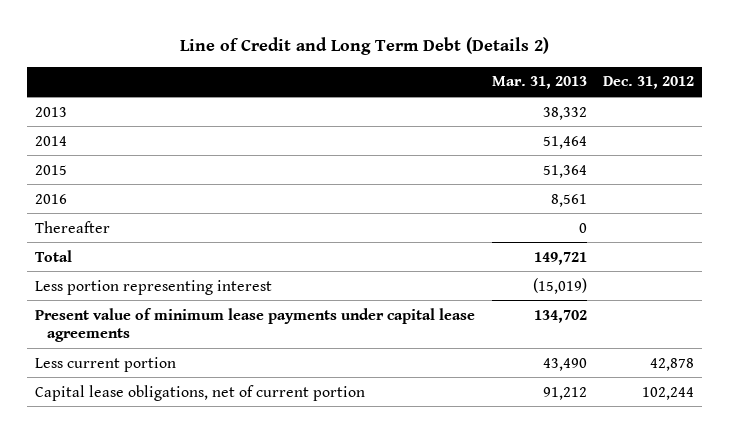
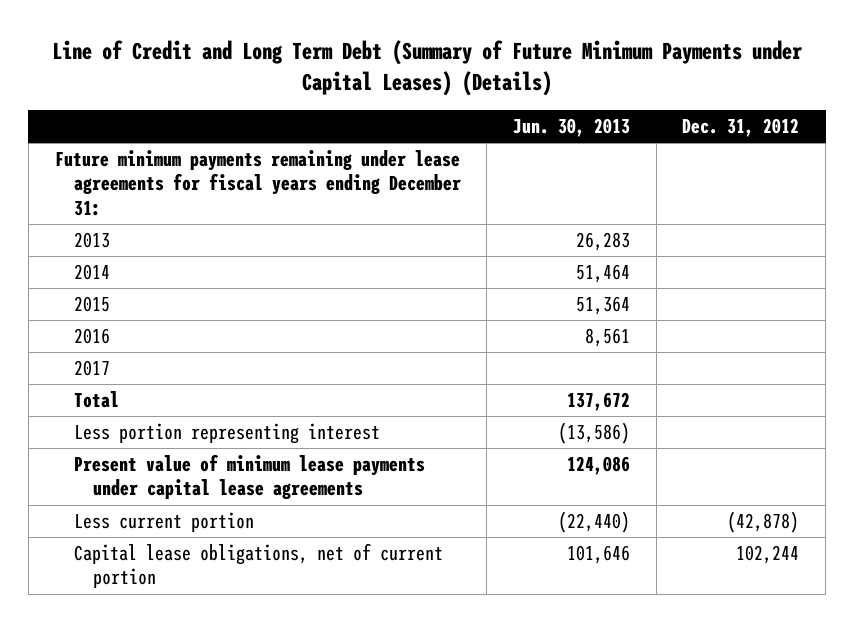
- Line of Credit and Long Term Debt (Details 2)
+ Line of Credit and Long Term Debt (Summary of Future Minimum Payments under Capital Leases) (Details)
- | Mar. 31, 2013 | Dec. 31, 2012
+ | Jun. 30, 2013 | Dec. 31, 2012
+ Future minimum payments remaining under lease agreements for fiscal years ending December 31:
- Thereafter | 0 |
+ 2017
- Less current portion | 43,490 | 42,878
+ Less current portion | (22,440) | (42,878)

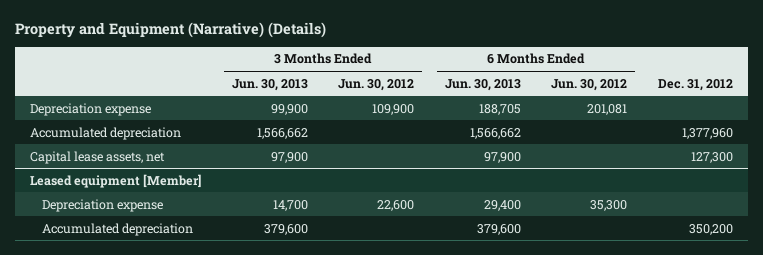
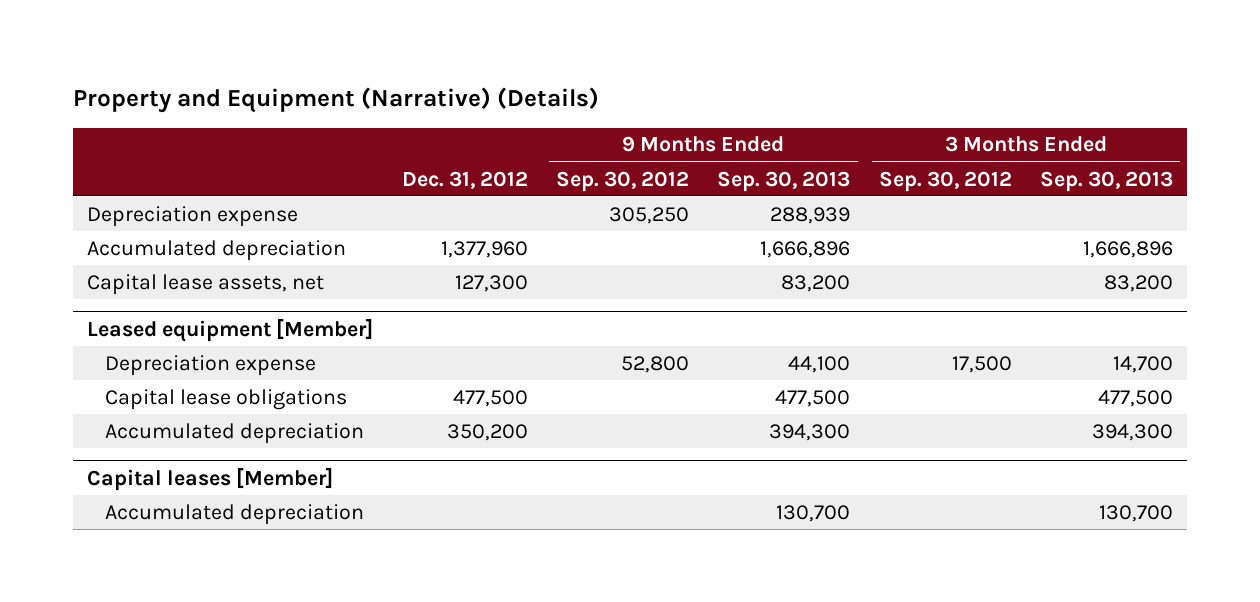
- | 3 Months Ended Jun. 30, 2013 | 3 Months Ended Jun. 30, 2012 | 6 Months Ended Jun. 30, 2013 | 6 Months Ended Jun. 30, 2012 | Dec. 31, 2012
+ | Dec. 31, 2012 | 9 Months Ended Sep. 30, 2012 | 9 Months Ended Sep. 30, 2013 | 3 Months Ended Sep. 30, 2012 | 3 Months Ended Sep. 30, 2013
@ Leased equipment [Member]
+ Capital lease obligations | 477,500 | | 477,500 | | 477,500
+ Capital leases [Member]
+ Accumulated depreciation | | | 130,700 | | 130,700

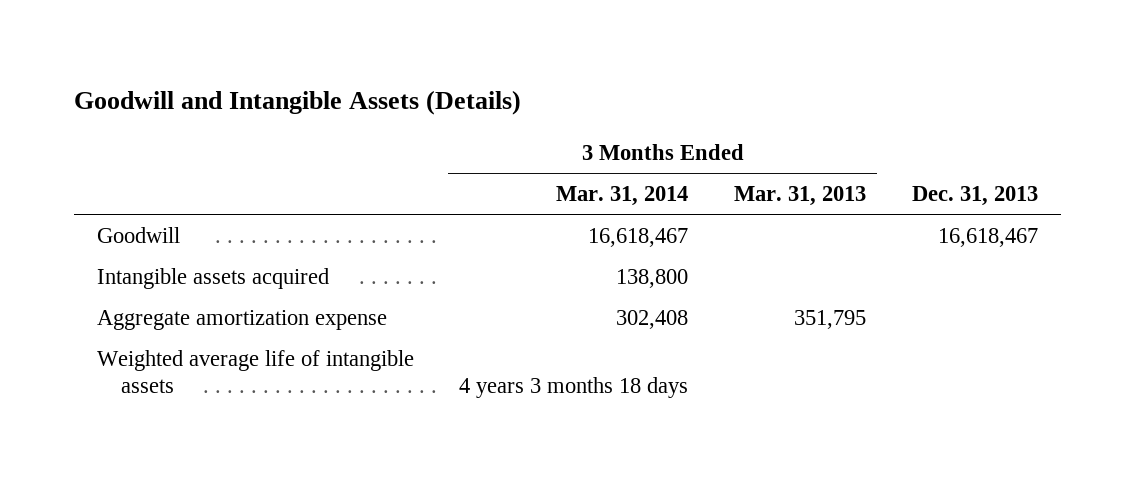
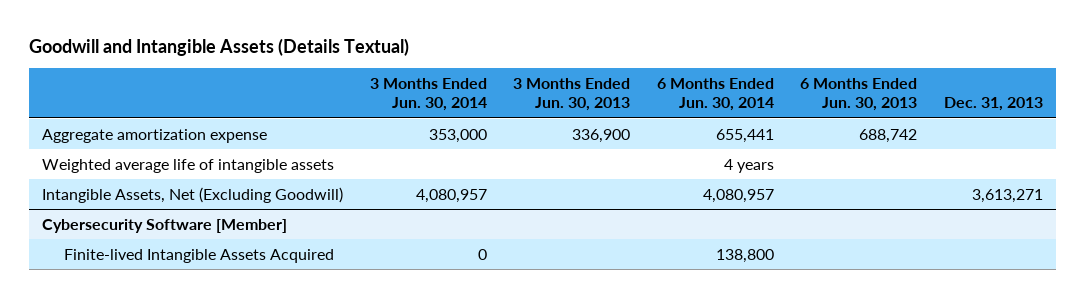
- Goodwill and Intangible Assets (Details)
+ Goodwill and Intangible Assets (Details Textual)
- | 3 Months Ended Mar. 31, 2014 | 3 Months Ended Mar. 31, 2013 | Dec. 31, 2013
+ | 3 Months Ended Jun. 30, 2014 | 3 Months Ended Jun. 30, 2013 | 6 Months Ended Jun. 30, 2014 | 6 Months Ended Jun. 30, 2013 | Dec. 31, 2013
- Goodwill | 16,618,467 | | 16,618,467
- Intangible assets acquired | 138,800 | |
+ Intangible Assets, Net (Excluding Goodwill) | 4,080,957 | | 4,080,957 | | 3,613,271
+ Cybersecurity Software [Member]
+ Finite-lived Intangible Assets Acquired | 0 | | 138,800 | |

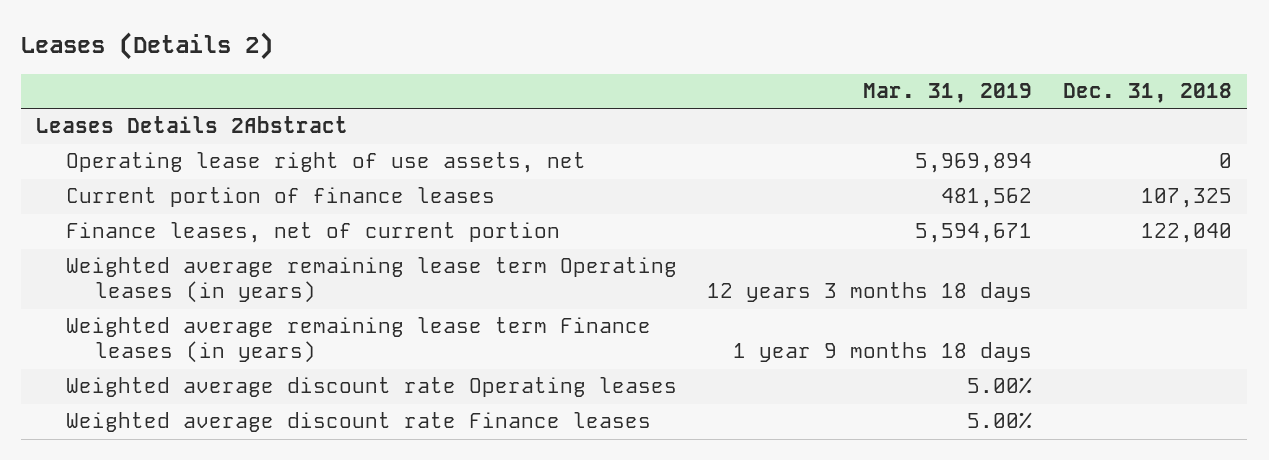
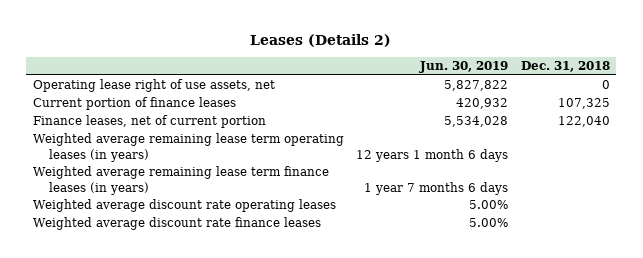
- | Mar. 31, 2019 | Dec. 31, 2018
+ | Jun. 30, 2019 | Dec. 31, 2018
- Leases Details 2Abstract
- Weighted average remaining lease term Operating leases (in years) | 12 years 3 months 18 days |
- Weighted average remaining lease term Finance leases (in years) | 1 year 9 months 18 days |
- Weighted average discount rate Operating leases | 5.00% |
- Weighted average discount rate Finance leases | 5.00% |
+ Weighted average remaining lease term operating leases (in years) | 12 years 1 month 6 days |
+ Weighted average remaining lease term finance leases (in years) | 1 year 7 months 6 days |
+ Weighted average discount rate operating leases | 5.00% |
+ Weighted average discount rate finance leases | 5.00% |

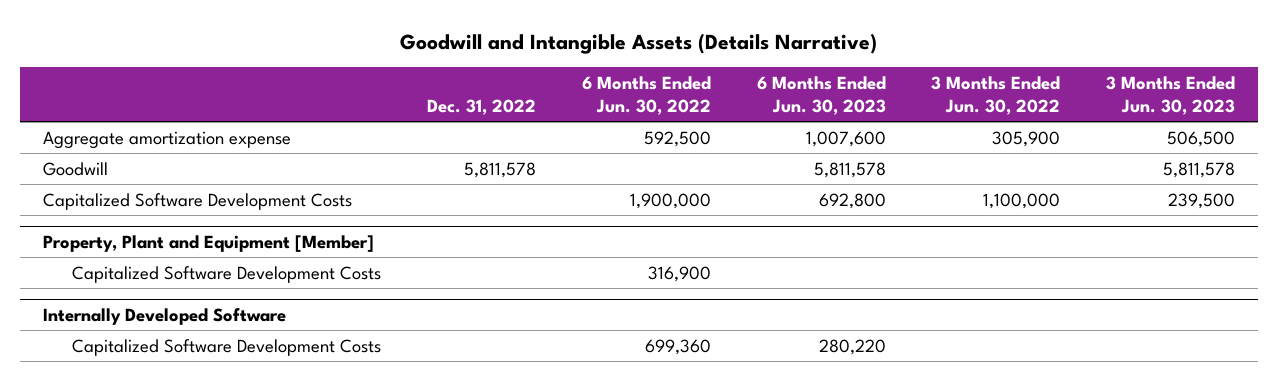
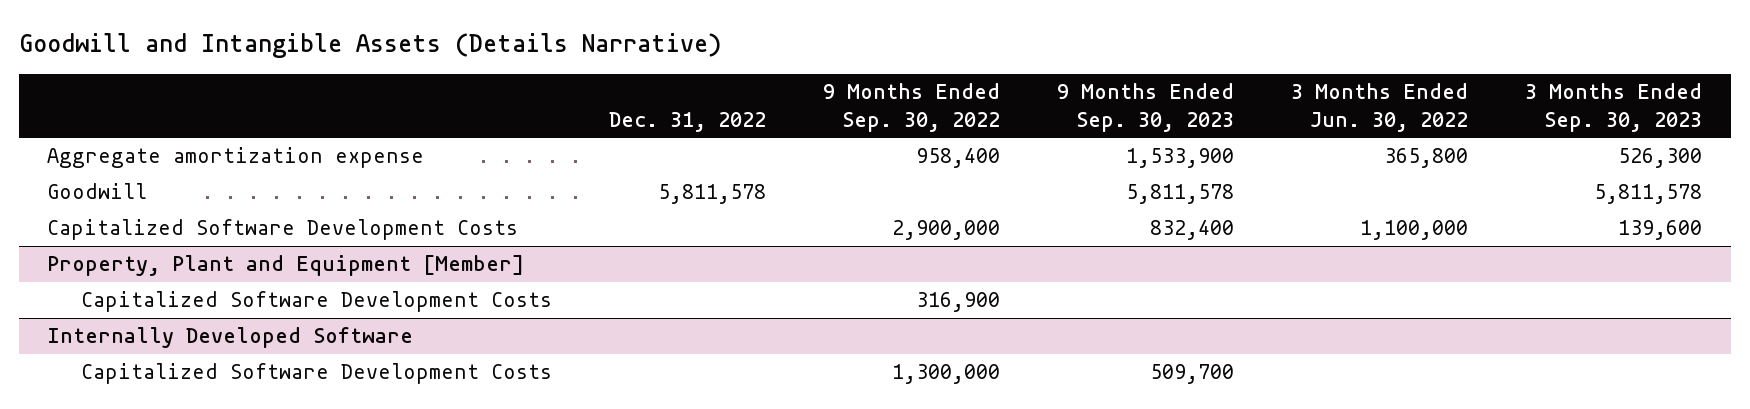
- | Dec. 31, 2022 | 6 Months Ended Jun. 30, 2022 | 6 Months Ended Jun. 30, 2023 | 3 Months Ended Jun. 30, 2022 | 3 Months Ended Jun. 30, 2023
+ | Dec. 31, 2022 | 9 Months Ended Sep. 30, 2022 | 9 Months Ended Sep. 30, 2023 | 3 Months Ended Jun. 30, 2022 | 3 Months Ended Sep. 30, 2023
- Aggregate amortization expense | | 592,500 | 1,007,600 | 305,900 | 506,500
+ Aggregate amortization expense | | 958,400 | 1,533,900 | 365,800 | 526,300

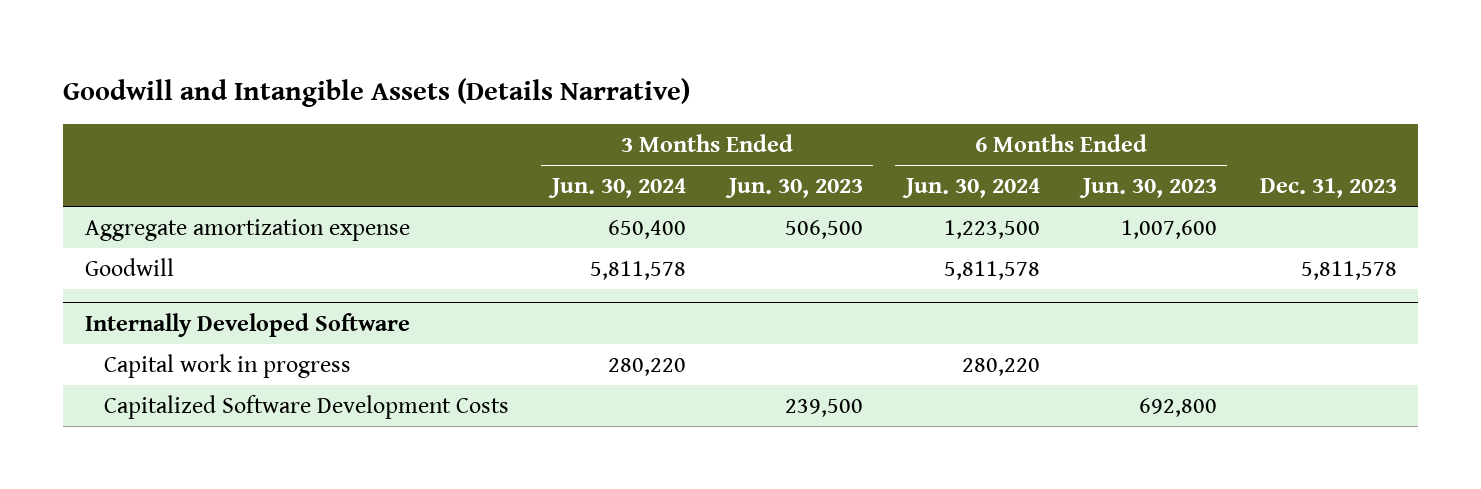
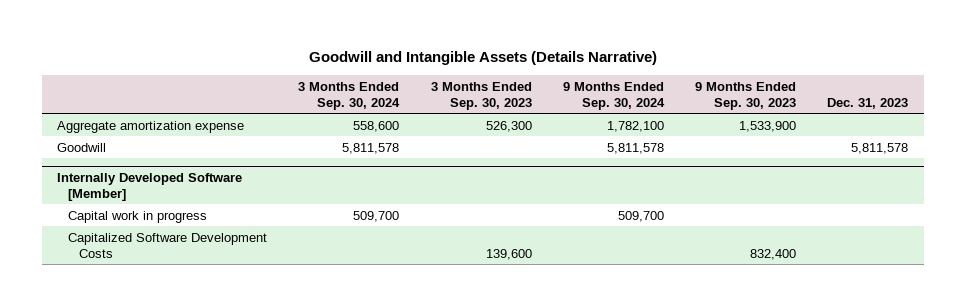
- | 3 Months Ended Jun. 30, 2024 | 3 Months Ended Jun. 30, 2023 | 6 Months Ended Jun. 30, 2024 | 6 Months Ended Jun. 30, 2023 | Dec. 31, 2023
+ | 3 Months Ended Sep. 30, 2024 | 3 Months Ended Sep. 30, 2023 | 9 Months Ended Sep. 30, 2024 | 9 Months Ended Sep. 30, 2023 | Dec. 31, 2023
- Internally Developed Software
+ Internally Developed Software [Member]

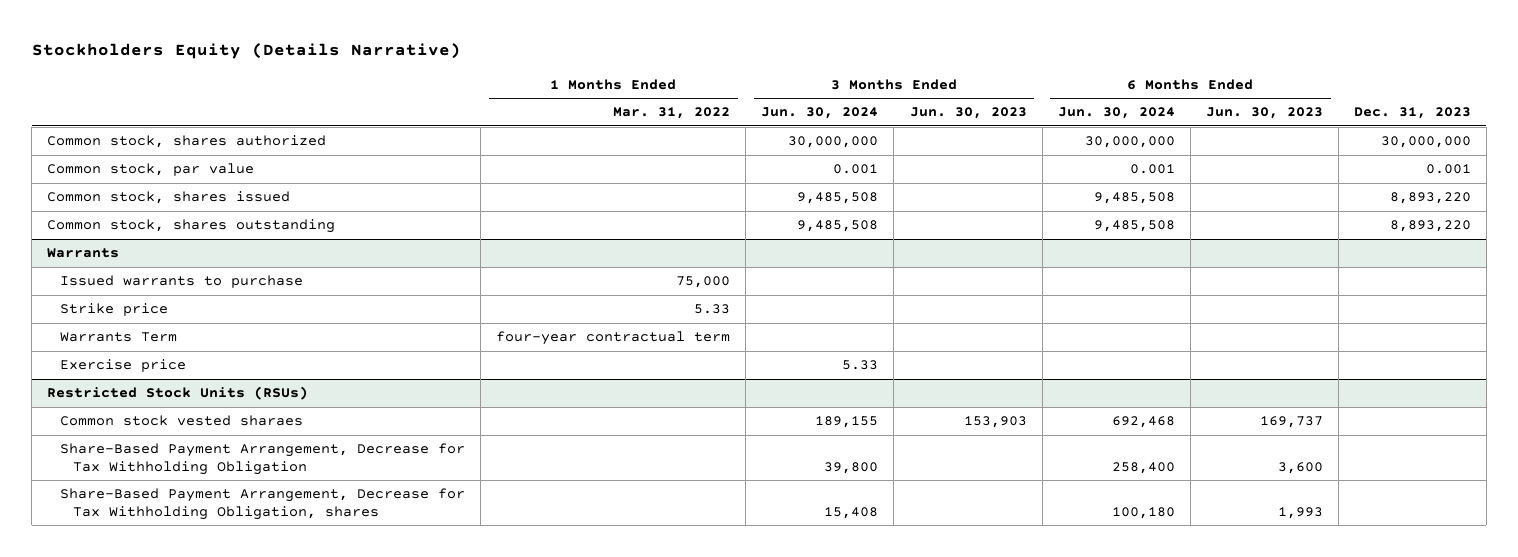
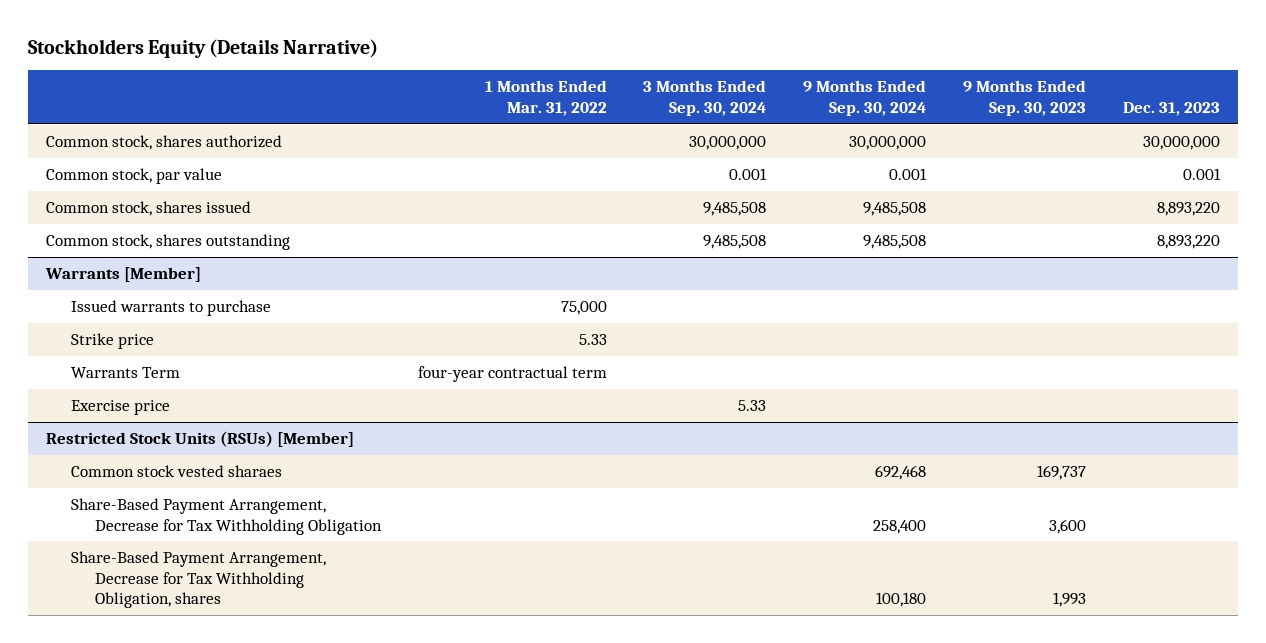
- | 1 Months Ended Mar. 31, 2022 | 3 Months Ended Jun. 30, 2024 | 3 Months Ended Jun. 30, 2023 | 6 Months Ended Jun. 30, 2024 | 6 Months Ended Jun. 30, 2023 | Dec. 31, 2023
+ | 1 Months Ended Mar. 31, 2022 | 3 Months Ended Sep. 30, 2024 | 9 Months Ended Sep. 30, 2024 | 9 Months Ended Sep. 30, 2023 | Dec. 31, 2023
- Warrants
+ Warrants [Member]
- Restricted Stock Units (RSUs)
+ Restricted Stock Units (RSUs) [Member]

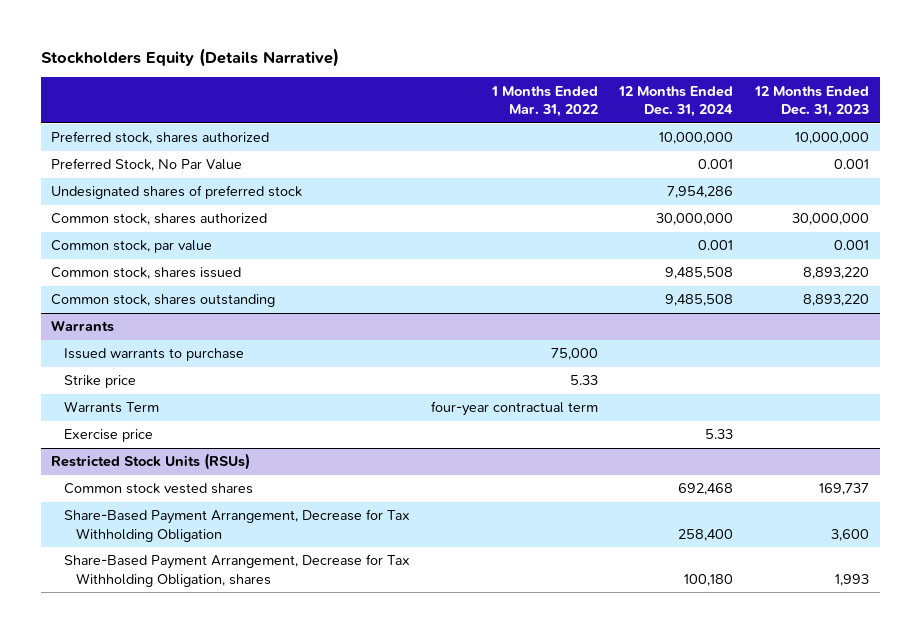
- | 1 Months Ended Mar. 31, 2022 | 3 Months Ended Sep. 30, 2024 | 9 Months Ended Sep. 30, 2024 | 9 Months Ended Sep. 30, 2023 | Dec. 31, 2023
+ | 1 Months Ended Mar. 31, 2022 | 12 Months Ended Dec. 31, 2024 | 12 Months Ended Dec. 31, 2023
+ Preferred stock, shares authorized | | 10,000,000 | 10,000,000
+ Preferred Stock, No Par Value | | 0.001 | 0.001
+ Undesignated shares of preferred stock | | 7,954,286 |
- Warrants [Member]
+ Warrants
- Restricted Stock Units (RSUs) [Member]
- Common stock vested sharaes | | | 692,468 | 169,737 |
+ Restricted Stock Units (RSUs)
+ Common stock vested shares | | 692,468 | 169,737

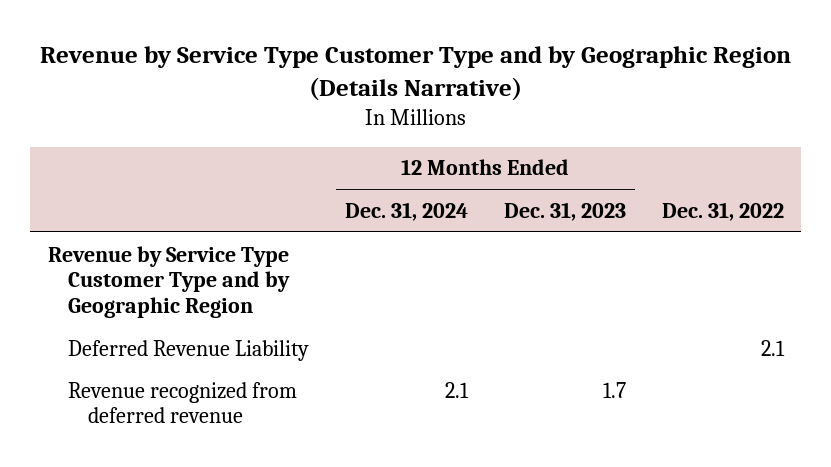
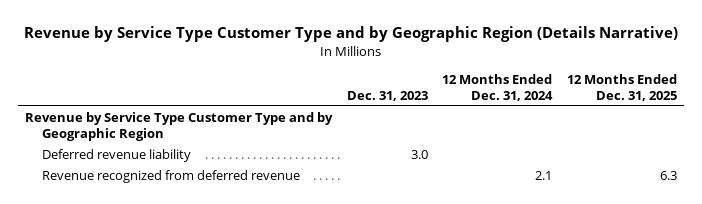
- | 12 Months Ended Dec. 31, 2024 | 12 Months Ended Dec. 31, 2023 | Dec. 31, 2022
+ | Dec. 31, 2023 | 12 Months Ended Dec. 31, 2024 | 12 Months Ended Dec. 31, 2025
- Deferred Revenue Liability | | | 2.1
+ Deferred revenue liability | 3.0 | |

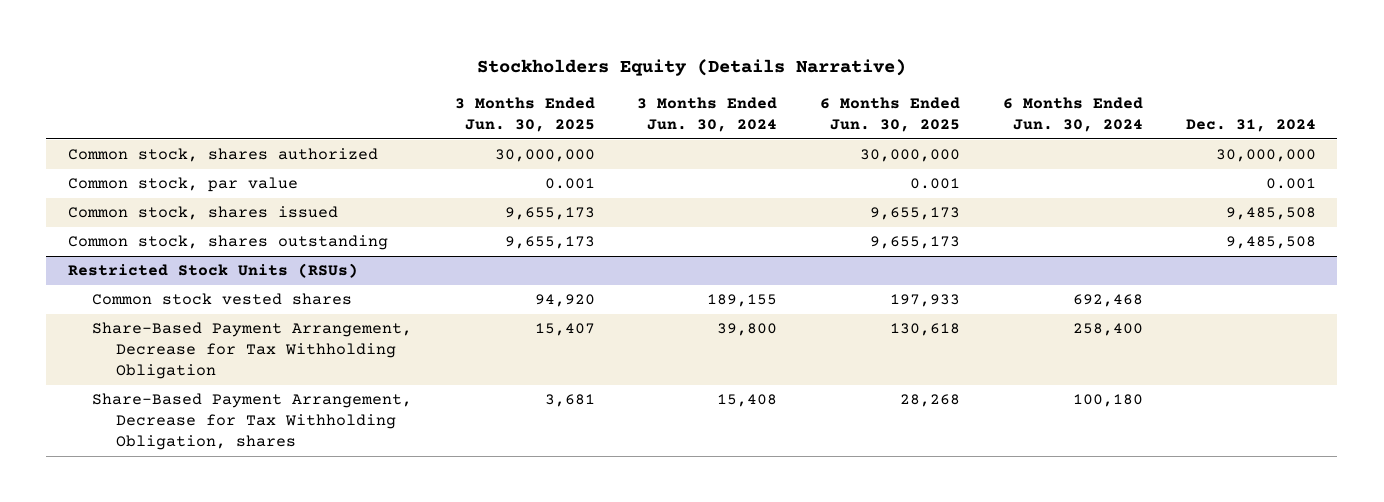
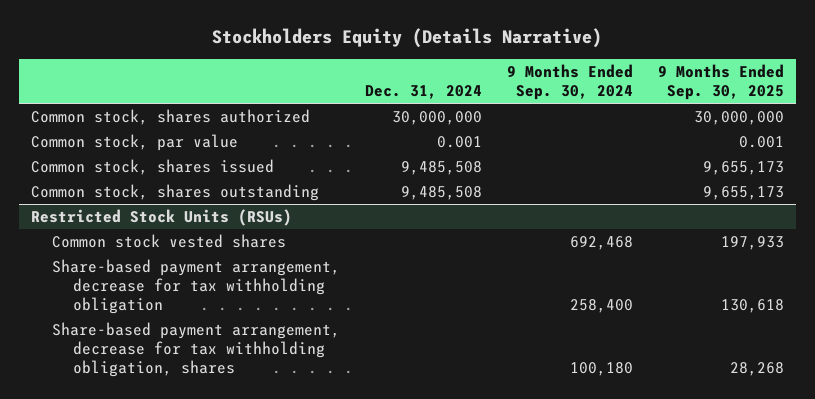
- | 3 Months Ended Jun. 30, 2025 | 3 Months Ended Jun. 30, 2024 | 6 Months Ended Jun. 30, 2025 | 6 Months Ended Jun. 30, 2024 | Dec. 31, 2024
+ | Dec. 31, 2024 | 9 Months Ended Sep. 30, 2024 | 9 Months Ended Sep. 30, 2025
@ Restricted Stock Units (RSUs)
- Share-Based Payment Arrangement, Decrease for Tax Withholding Obligation | 15,407 | 39,800 | 130,618 | 258,400 |
- Share-Based Payment Arrangement, Decrease for Tax Withholding Obligation, shares | 3,681 | 15,408 | 28,268 | 100,180 |
+ Share-based payment arrangement, decrease for tax withholding obligation | | 258,400 | 130,618
+ Share-based payment arrangement, decrease for tax withholding obligation, shares | | 100,180 | 28,268

